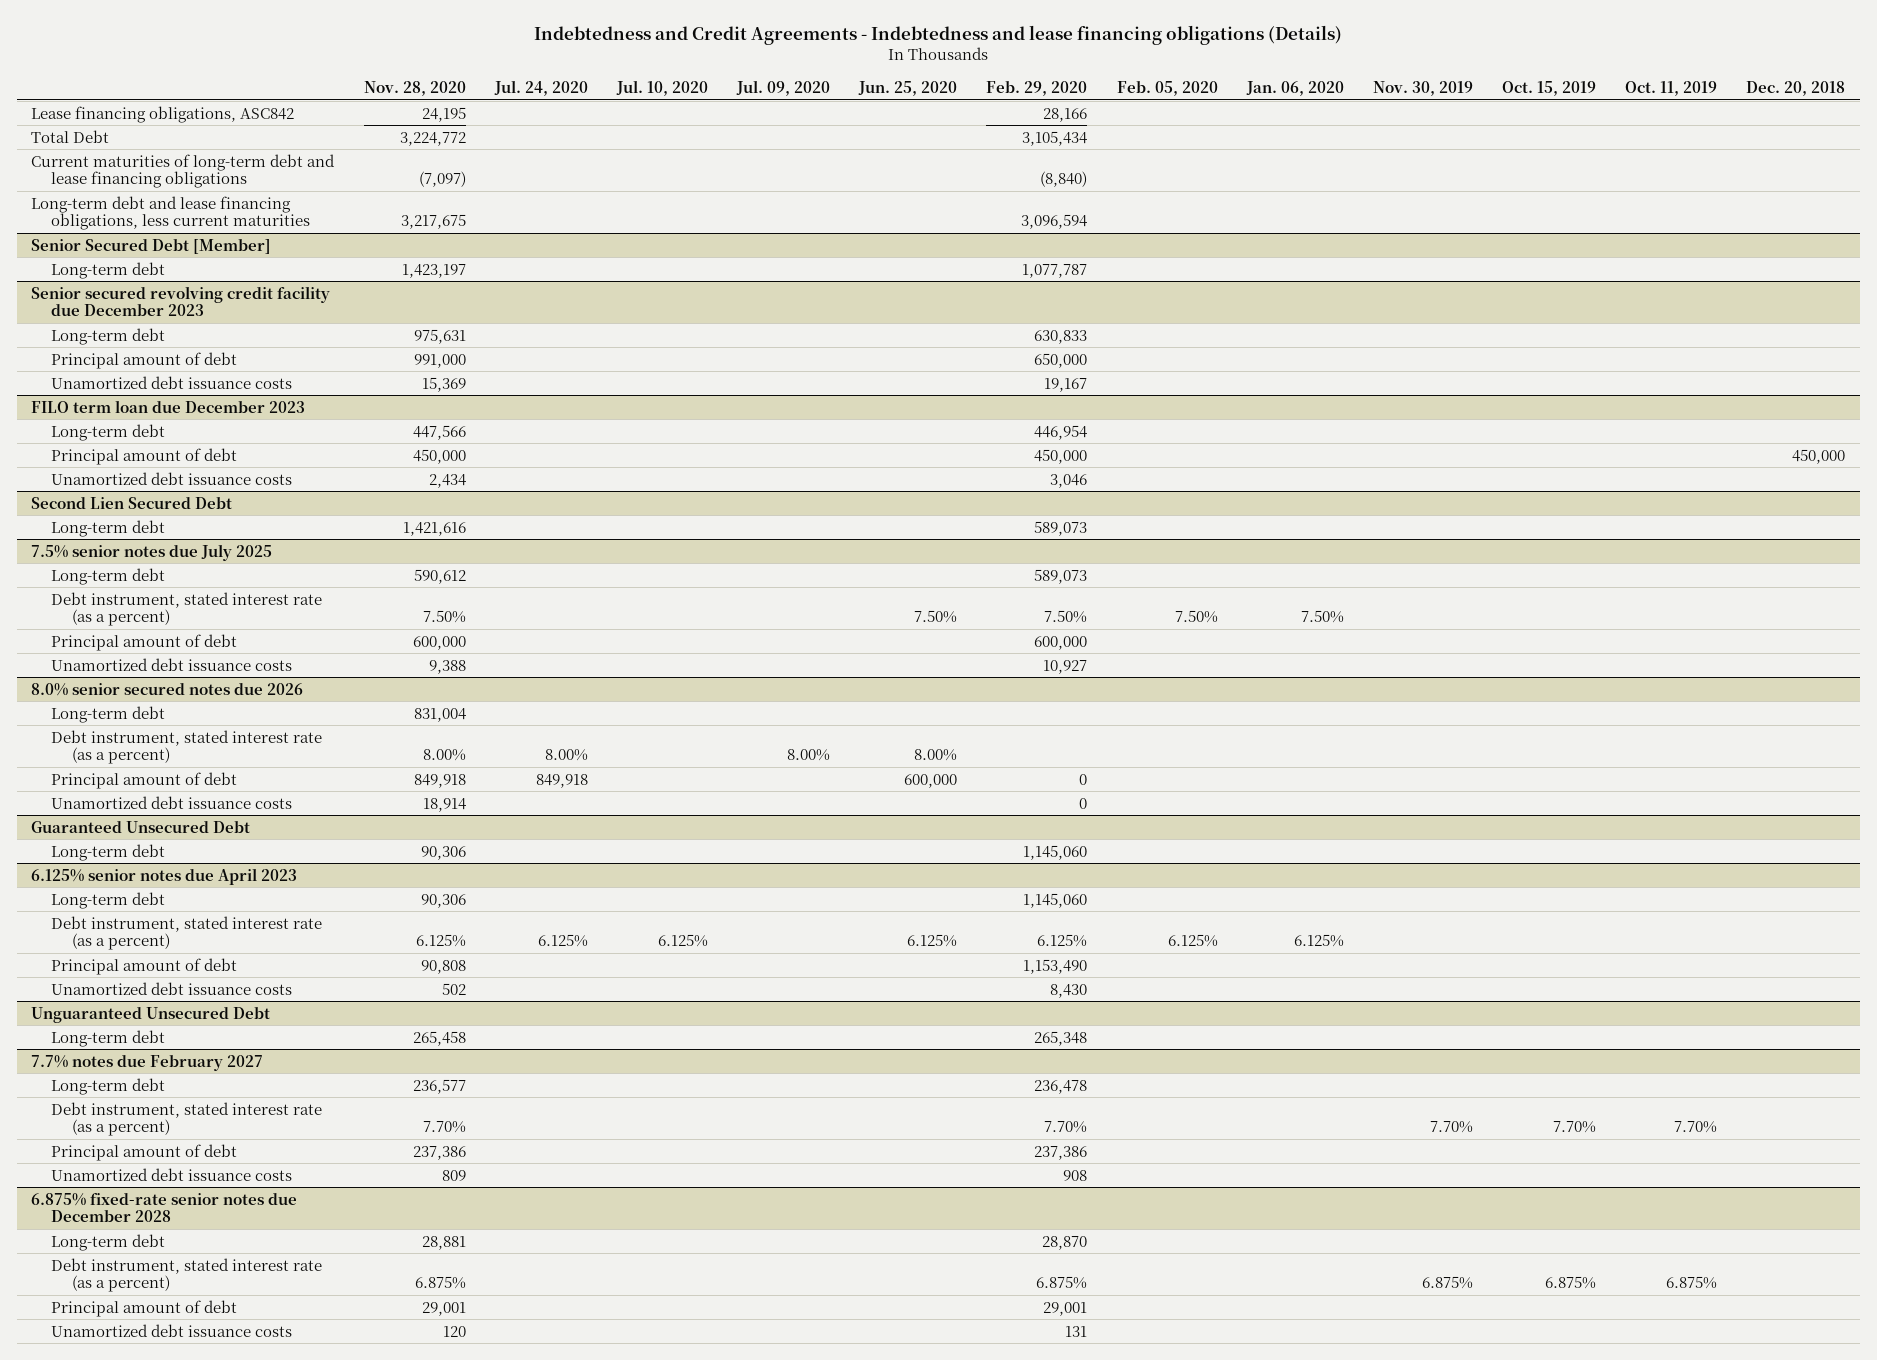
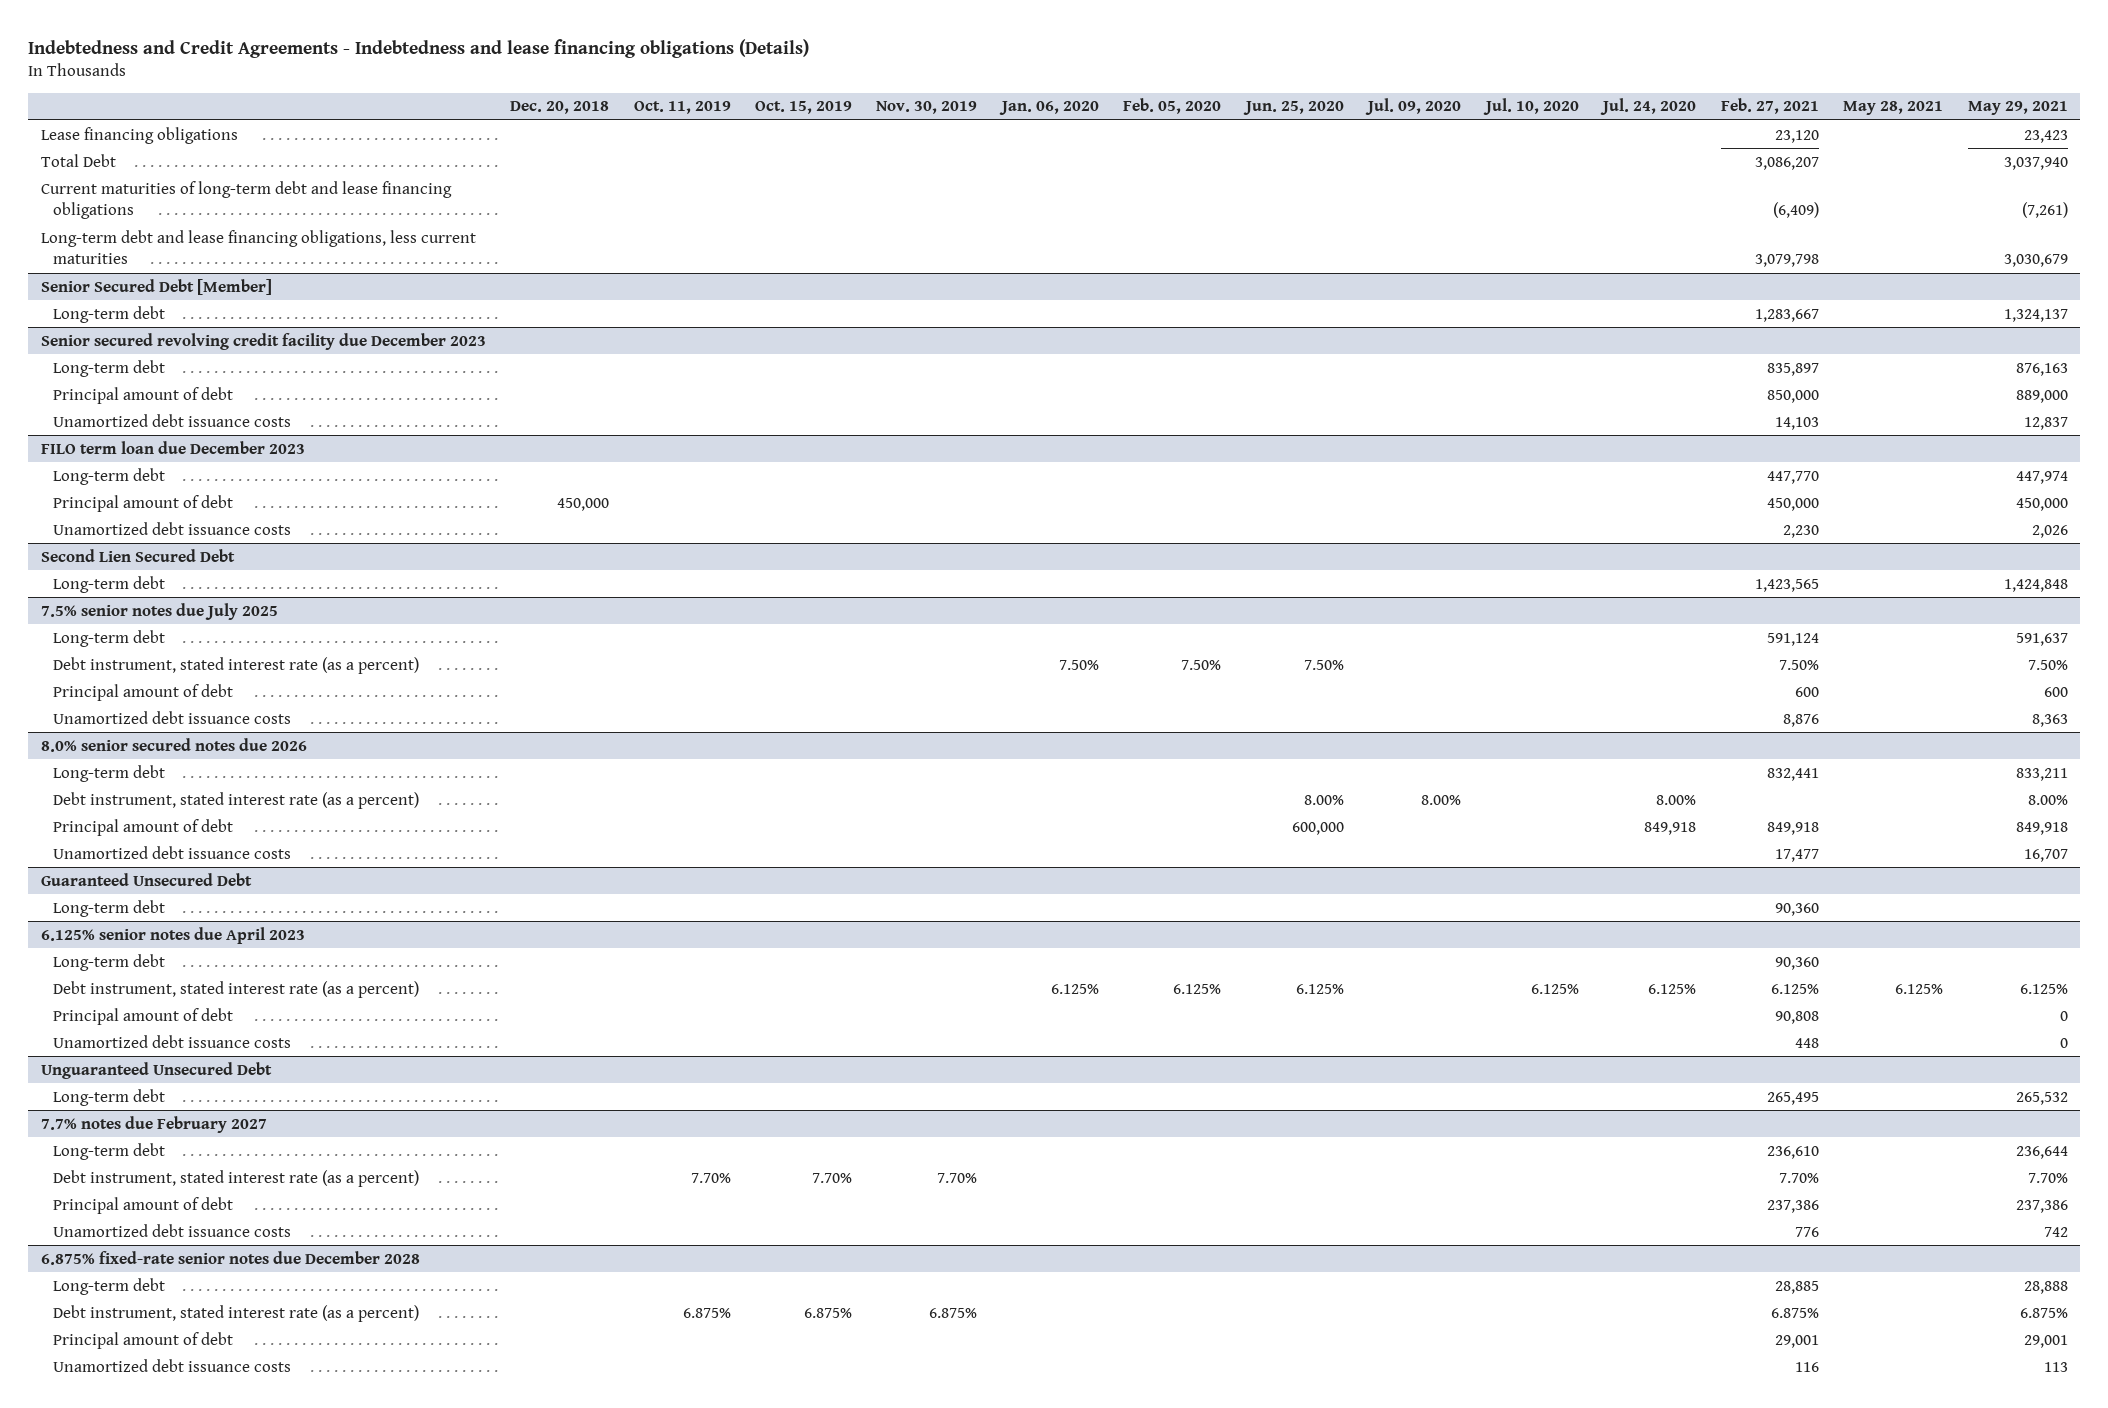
- | Nov. 28, 2020 | Jul. 24, 2020 | Jul. 10, 2020 | Jul. 09, 2020 | Jun. 25, 2020 | Feb. 29, 2020 | Feb. 05, 2020 | Jan. 06, 2020 | Nov. 30, 2019 | Oct. 15, 2019 | Oct. 11, 2019 | Dec. 20, 2018
+ | Dec. 20, 2018 | Oct. 11, 2019 | Oct. 15, 2019 | Nov. 30, 2019 | Jan. 06, 2020 | Feb. 05, 2020 | Jun. 25, 2020 | Jul. 09, 2020 | Jul. 10, 2020 | Jul. 24, 2020 | Feb. 27, 2021 | May 28, 2021 | May 29, 2021
- Lease financing obligations, ASC842 | 24,195 | | | | | 28,166 | | | | | |
+ Lease financing obligations | | | | | | | | | | | 23,120 | | 23,423

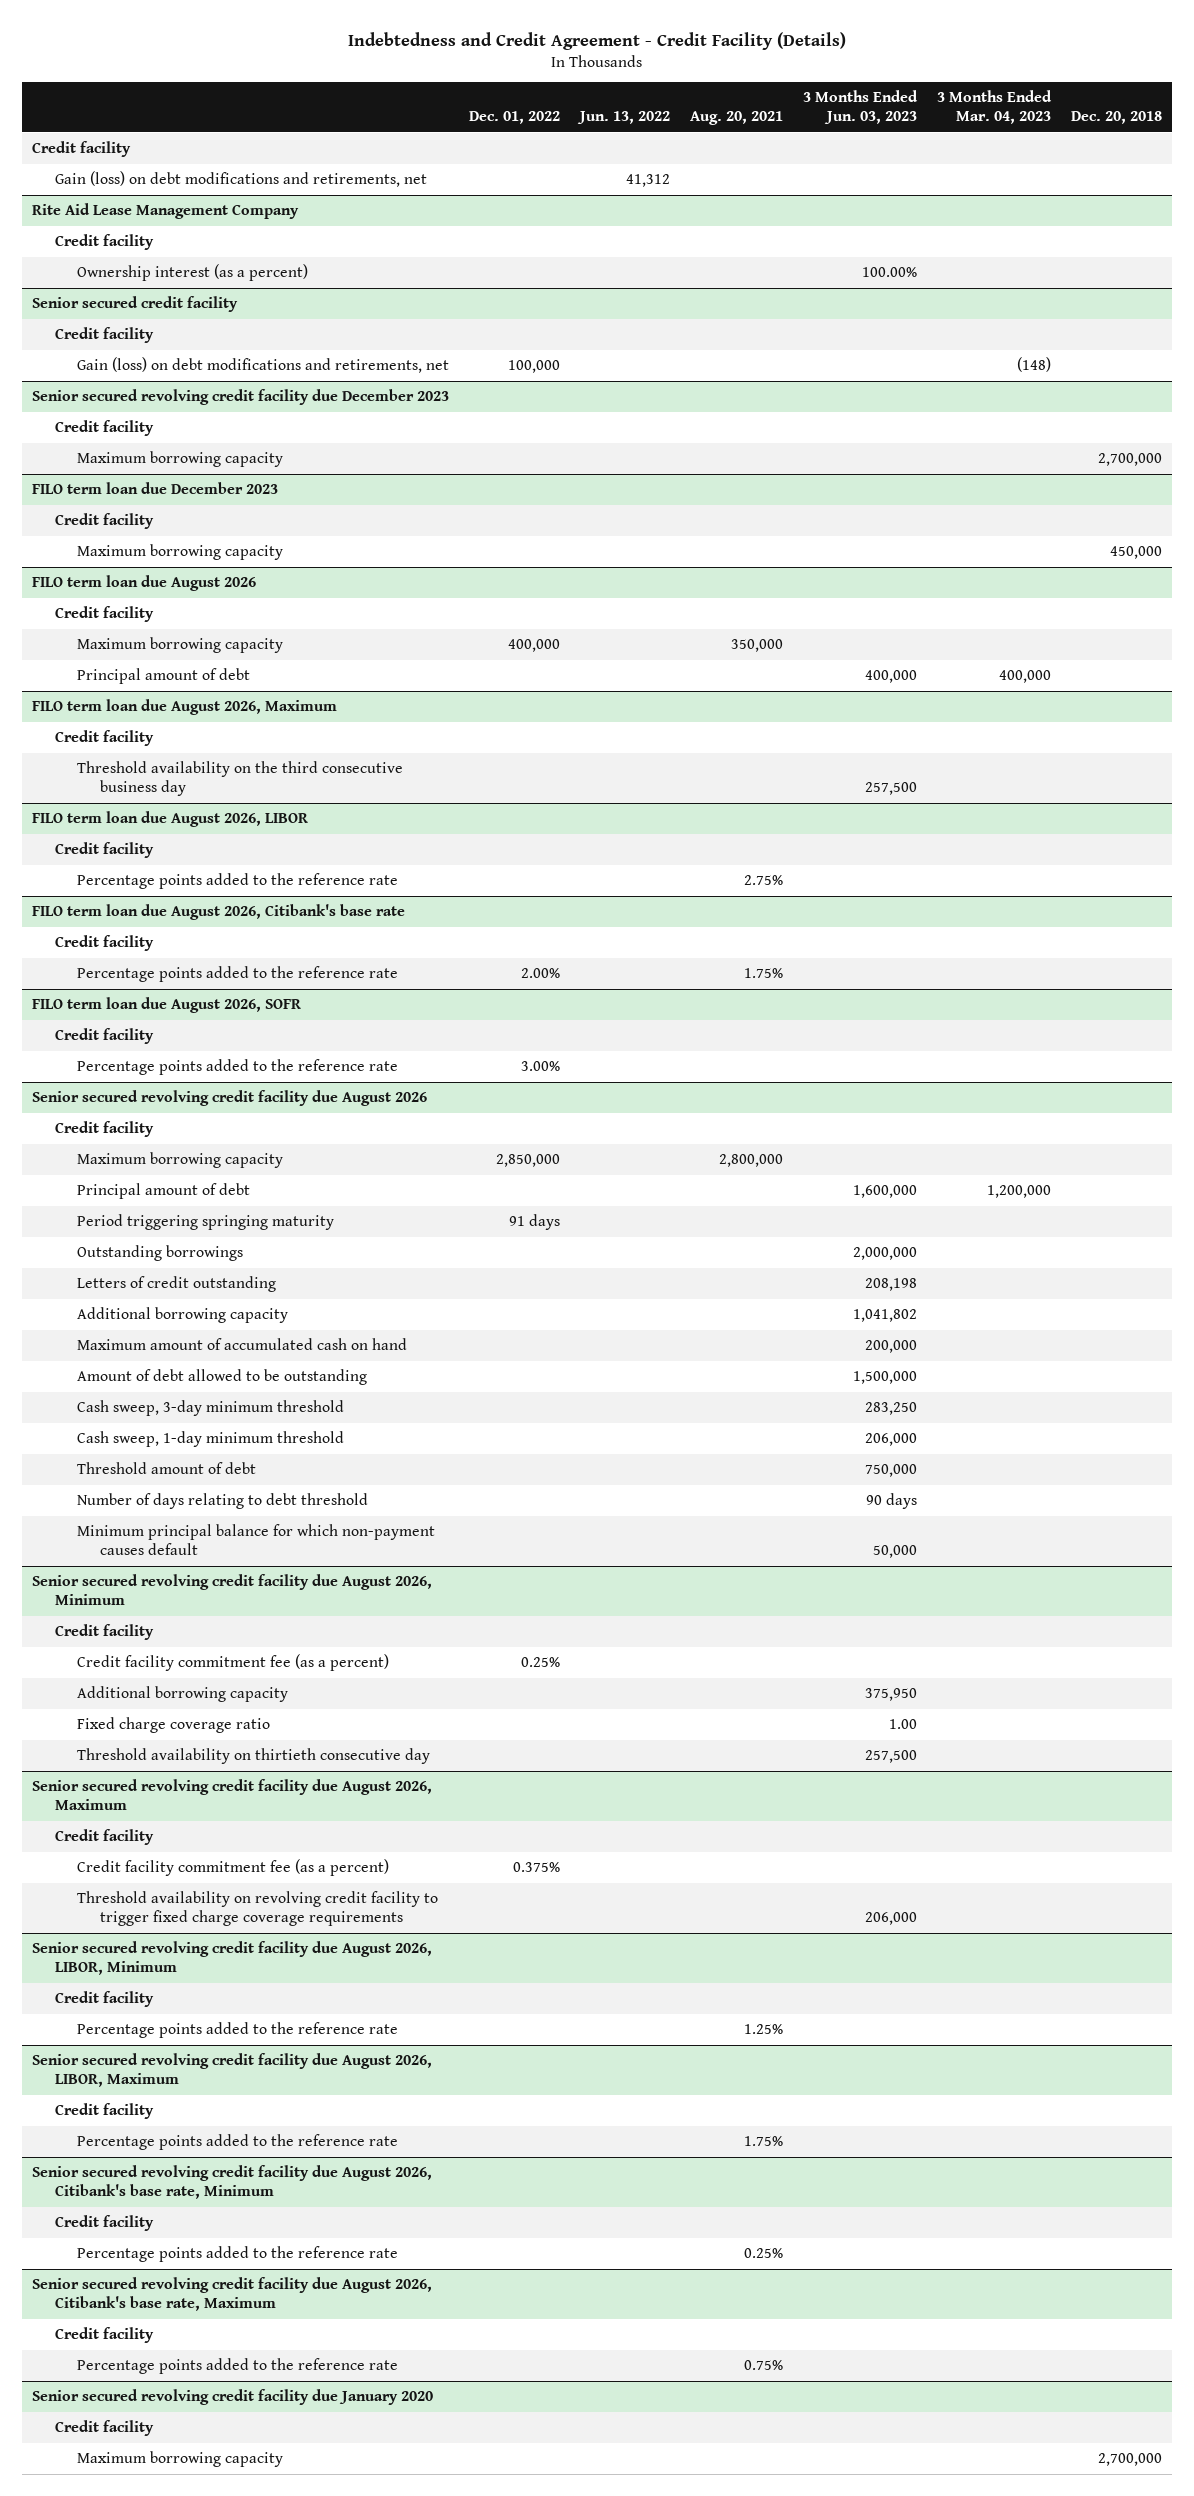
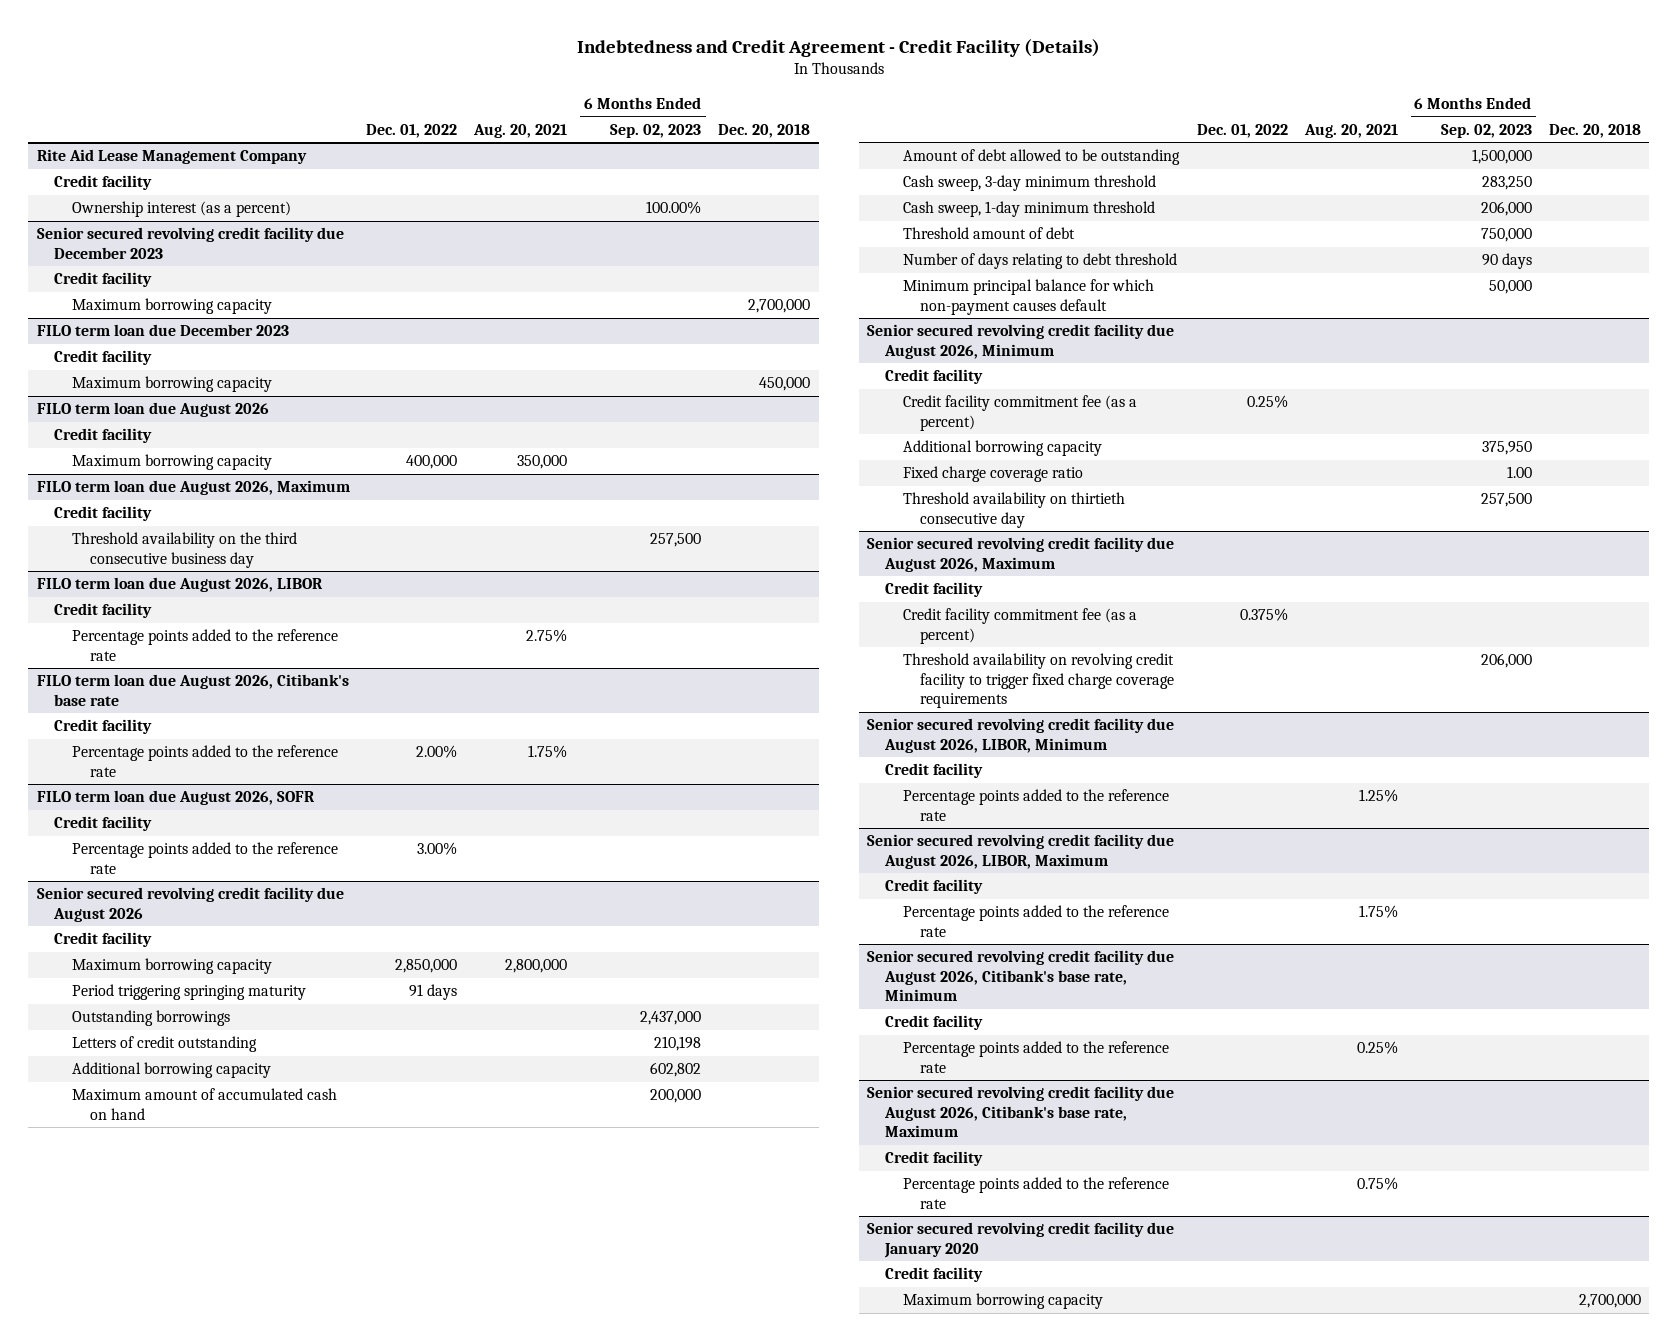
- | Dec. 01, 2022 | Jun. 13, 2022 | Aug. 20, 2021 | 3 Months Ended Jun. 03, 2023 | 3 Months Ended Mar. 04, 2023 | Dec. 20, 2018
+ | Dec. 01, 2022 | Aug. 20, 2021 | 6 Months Ended Sep. 02, 2023 | Dec. 20, 2018
- Credit facility
- Gain (loss) on debt modifications and retirements, net | | 41,312 | | | |
- Senior secured credit facility
- Credit facility
- Gain (loss) on debt modifications and retirements, net | 100,000 | | | | (148) |
@ FILO term loan due August 2026
- Principal amount of debt | | | | 400,000 | 400,000 |
@ Senior secured revolving credit facility due August 2026
- Principal amount of debt | | | | 1,600,000 | 1,200,000 |

